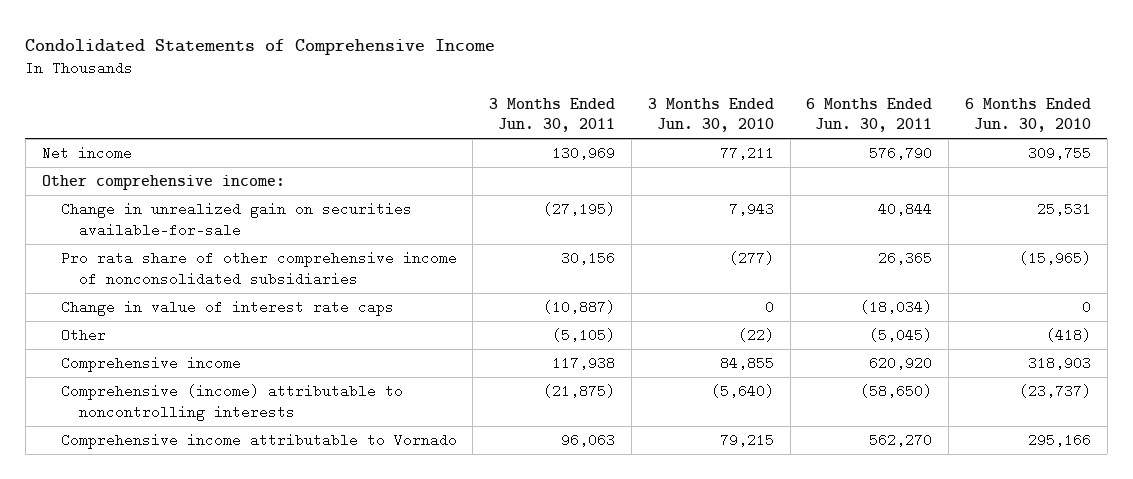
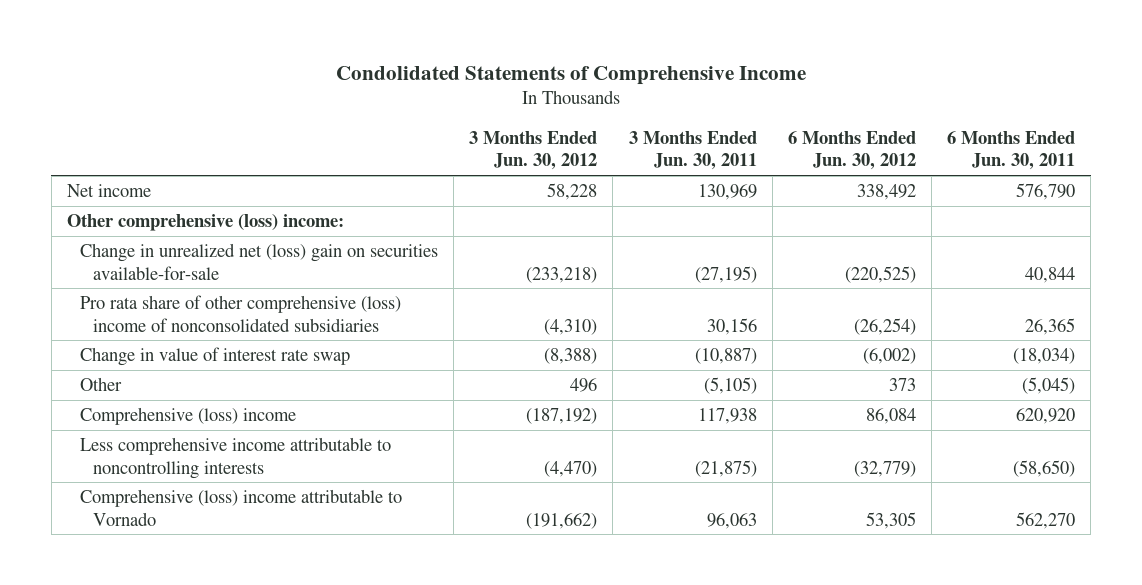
- | 3 Months Ended Jun. 30, 2011 | 3 Months Ended Jun. 30, 2010 | 6 Months Ended Jun. 30, 2011 | 6 Months Ended Jun. 30, 2010
+ | 3 Months Ended Jun. 30, 2012 | 3 Months Ended Jun. 30, 2011 | 6 Months Ended Jun. 30, 2012 | 6 Months Ended Jun. 30, 2011
- Other comprehensive income:
- Change in unrealized gain on securities available-for-sale | (27,195) | 7,943 | 40,844 | 25,531
- Pro rata share of other comprehensive income of nonconsolidated subsidiaries | 30,156 | (277) | 26,365 | (15,965)
- Change in value of interest rate caps | (10,887) | 0 | (18,034) | 0
+ Other comprehensive (loss) income:
+ Change in unrealized net (loss) gain on securities available-for-sale | (233,218) | (27,195) | (220,525) | 40,844
+ Pro rata share of other comprehensive (loss) income of nonconsolidated subsidiaries | (4,310) | 30,156 | (26,254) | 26,365
+ Change in value of interest rate swap | (8,388) | (10,887) | (6,002) | (18,034)
- Comprehensive income | 117,938 | 84,855 | 620,920 | 318,903
- Comprehensive (income) attributable to noncontrolling interests | (21,875) | (5,640) | (58,650) | (23,737)
- Comprehensive income attributable to Vornado | 96,063 | 79,215 | 562,270 | 295,166
+ Comprehensive (loss) income | (187,192) | 117,938 | 86,084 | 620,920
+ Less comprehensive income attributable to noncontrolling interests | (4,470) | (21,875) | (32,779) | (58,650)
+ Comprehensive (loss) income attributable to Vornado | (191,662) | 96,063 | 53,305 | 562,270

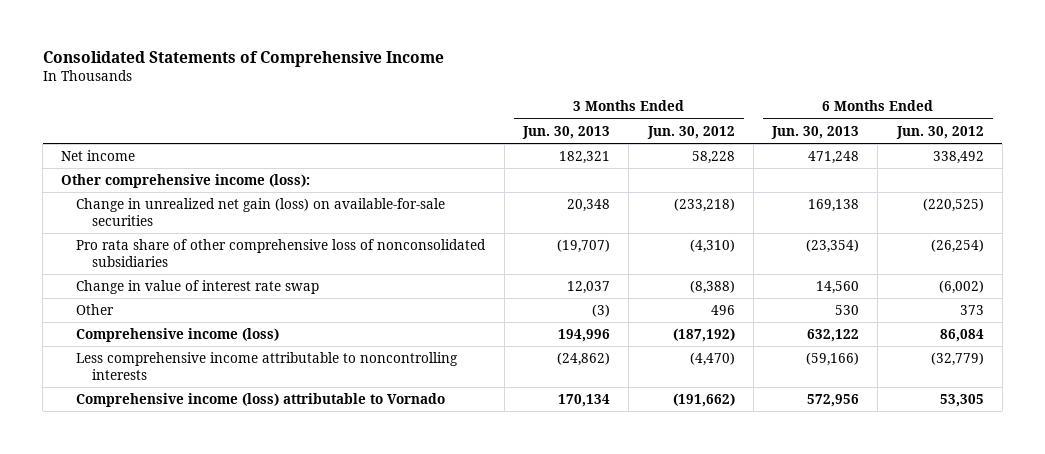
- Condolidated Statements of Comprehensive Income
+ Consolidated Statements of Comprehensive Income
- | 3 Months Ended Jun. 30, 2012 | 3 Months Ended Jun. 30, 2011 | 6 Months Ended Jun. 30, 2012 | 6 Months Ended Jun. 30, 2011
+ | 3 Months Ended Jun. 30, 2013 | 3 Months Ended Jun. 30, 2012 | 6 Months Ended Jun. 30, 2013 | 6 Months Ended Jun. 30, 2012
- Other comprehensive (loss) income:
- Change in unrealized net (loss) gain on securities available-for-sale | (233,218) | (27,195) | (220,525) | 40,844
- Pro rata share of other comprehensive (loss) income of nonconsolidated subsidiaries | (4,310) | 30,156 | (26,254) | 26,365
+ Other comprehensive income (loss):
+ Change in unrealized net gain (loss) on available-for-sale securities | 20,348 | (233,218) | 169,138 | (220,525)
+ Pro rata share of other comprehensive loss of nonconsolidated subsidiaries | (19,707) | (4,310) | (23,354) | (26,254)
- Comprehensive (loss) income | (187,192) | 117,938 | 86,084 | 620,920
+ Comprehensive income (loss) | 194,996 | (187,192) | 632,122 | 86,084
- Comprehensive (loss) income attributable to Vornado | (191,662) | 96,063 | 53,305 | 562,270
+ Comprehensive income (loss) attributable to Vornado | 170,134 | (191,662) | 572,956 | 53,305

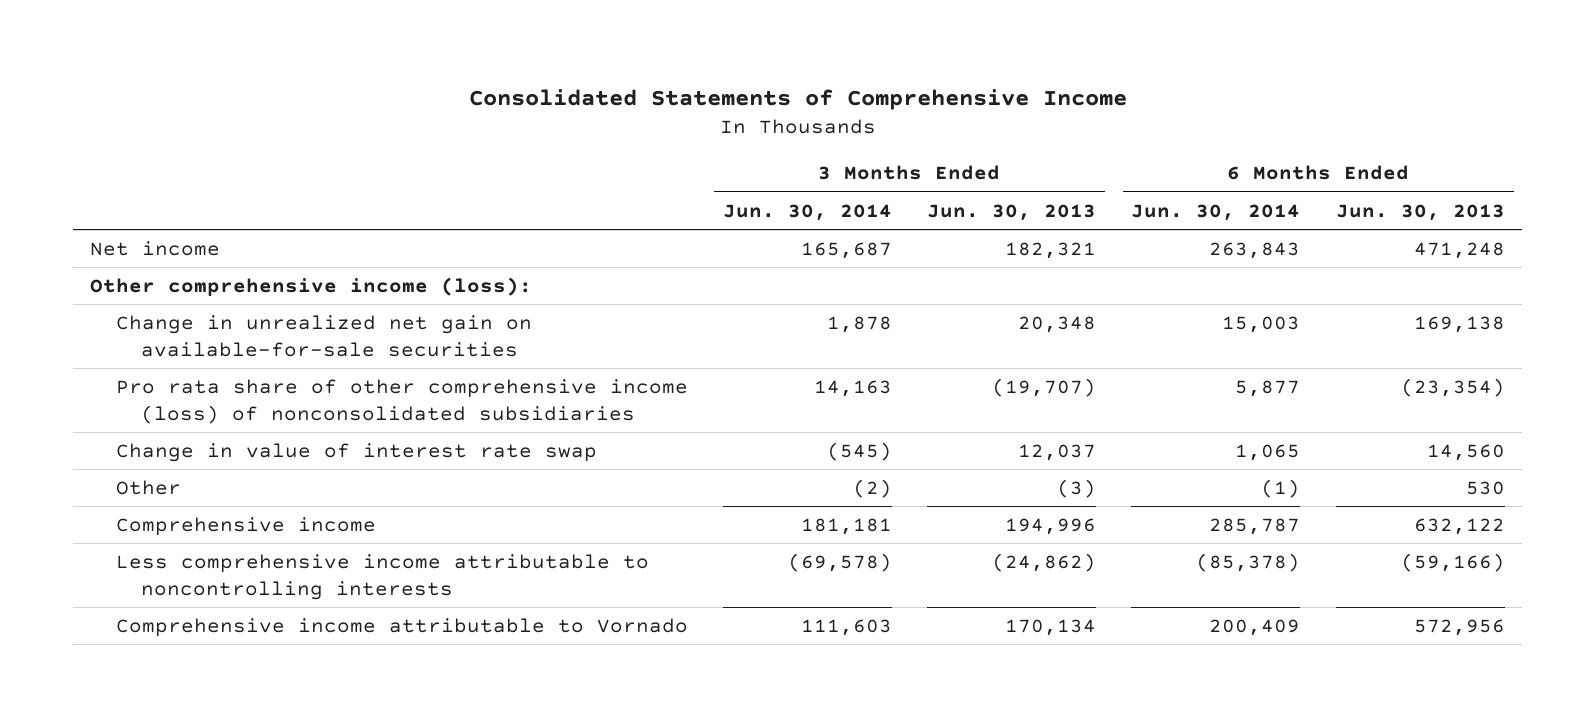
- | 3 Months Ended Jun. 30, 2013 | 3 Months Ended Jun. 30, 2012 | 6 Months Ended Jun. 30, 2013 | 6 Months Ended Jun. 30, 2012
+ | 3 Months Ended Jun. 30, 2014 | 3 Months Ended Jun. 30, 2013 | 6 Months Ended Jun. 30, 2014 | 6 Months Ended Jun. 30, 2013
- Change in unrealized net gain (loss) on available-for-sale securities | 20,348 | (233,218) | 169,138 | (220,525)
- Pro rata share of other comprehensive loss of nonconsolidated subsidiaries | (19,707) | (4,310) | (23,354) | (26,254)
+ Change in unrealized net gain on available-for-sale securities | 1,878 | 20,348 | 15,003 | 169,138
+ Pro rata share of other comprehensive income (loss) of nonconsolidated subsidiaries | 14,163 | (19,707) | 5,877 | (23,354)
- Comprehensive income (loss) | 194,996 | (187,192) | 632,122 | 86,084
+ Comprehensive income | 181,181 | 194,996 | 285,787 | 632,122
- Comprehensive income (loss) attributable to Vornado | 170,134 | (191,662) | 572,956 | 53,305
+ Comprehensive income attributable to Vornado | 111,603 | 170,134 | 200,409 | 572,956

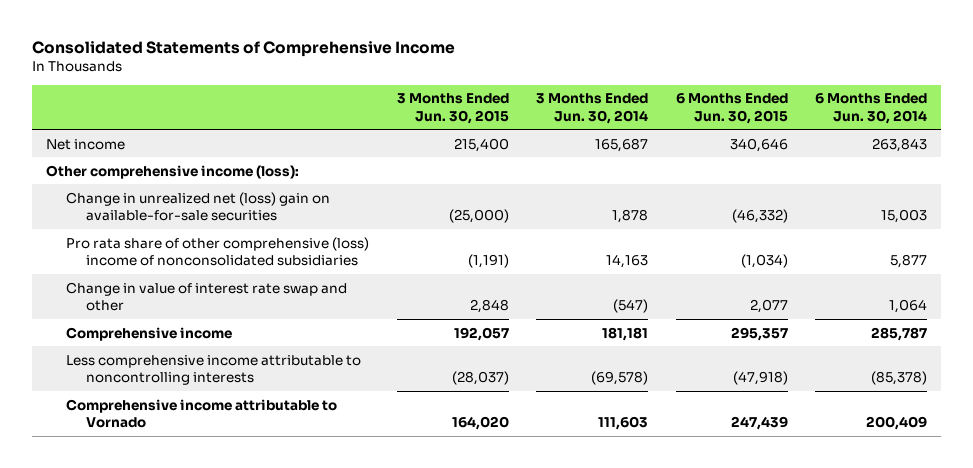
- | 3 Months Ended Jun. 30, 2014 | 3 Months Ended Jun. 30, 2013 | 6 Months Ended Jun. 30, 2014 | 6 Months Ended Jun. 30, 2013
+ | 3 Months Ended Jun. 30, 2015 | 3 Months Ended Jun. 30, 2014 | 6 Months Ended Jun. 30, 2015 | 6 Months Ended Jun. 30, 2014
- Change in unrealized net gain on available-for-sale securities | 1,878 | 20,348 | 15,003 | 169,138
- Pro rata share of other comprehensive income (loss) of nonconsolidated subsidiaries | 14,163 | (19,707) | 5,877 | (23,354)
- Change in value of interest rate swap | (545) | 12,037 | 1,065 | 14,560
- Other | (2) | (3) | (1) | 530
+ Change in unrealized net (loss) gain on available-for-sale securities | (25,000) | 1,878 | (46,332) | 15,003
+ Pro rata share of other comprehensive (loss) income of nonconsolidated subsidiaries | (1,191) | 14,163 | (1,034) | 5,877
+ Change in value of interest rate swap and other | 2,848 | (547) | 2,077 | 1,064

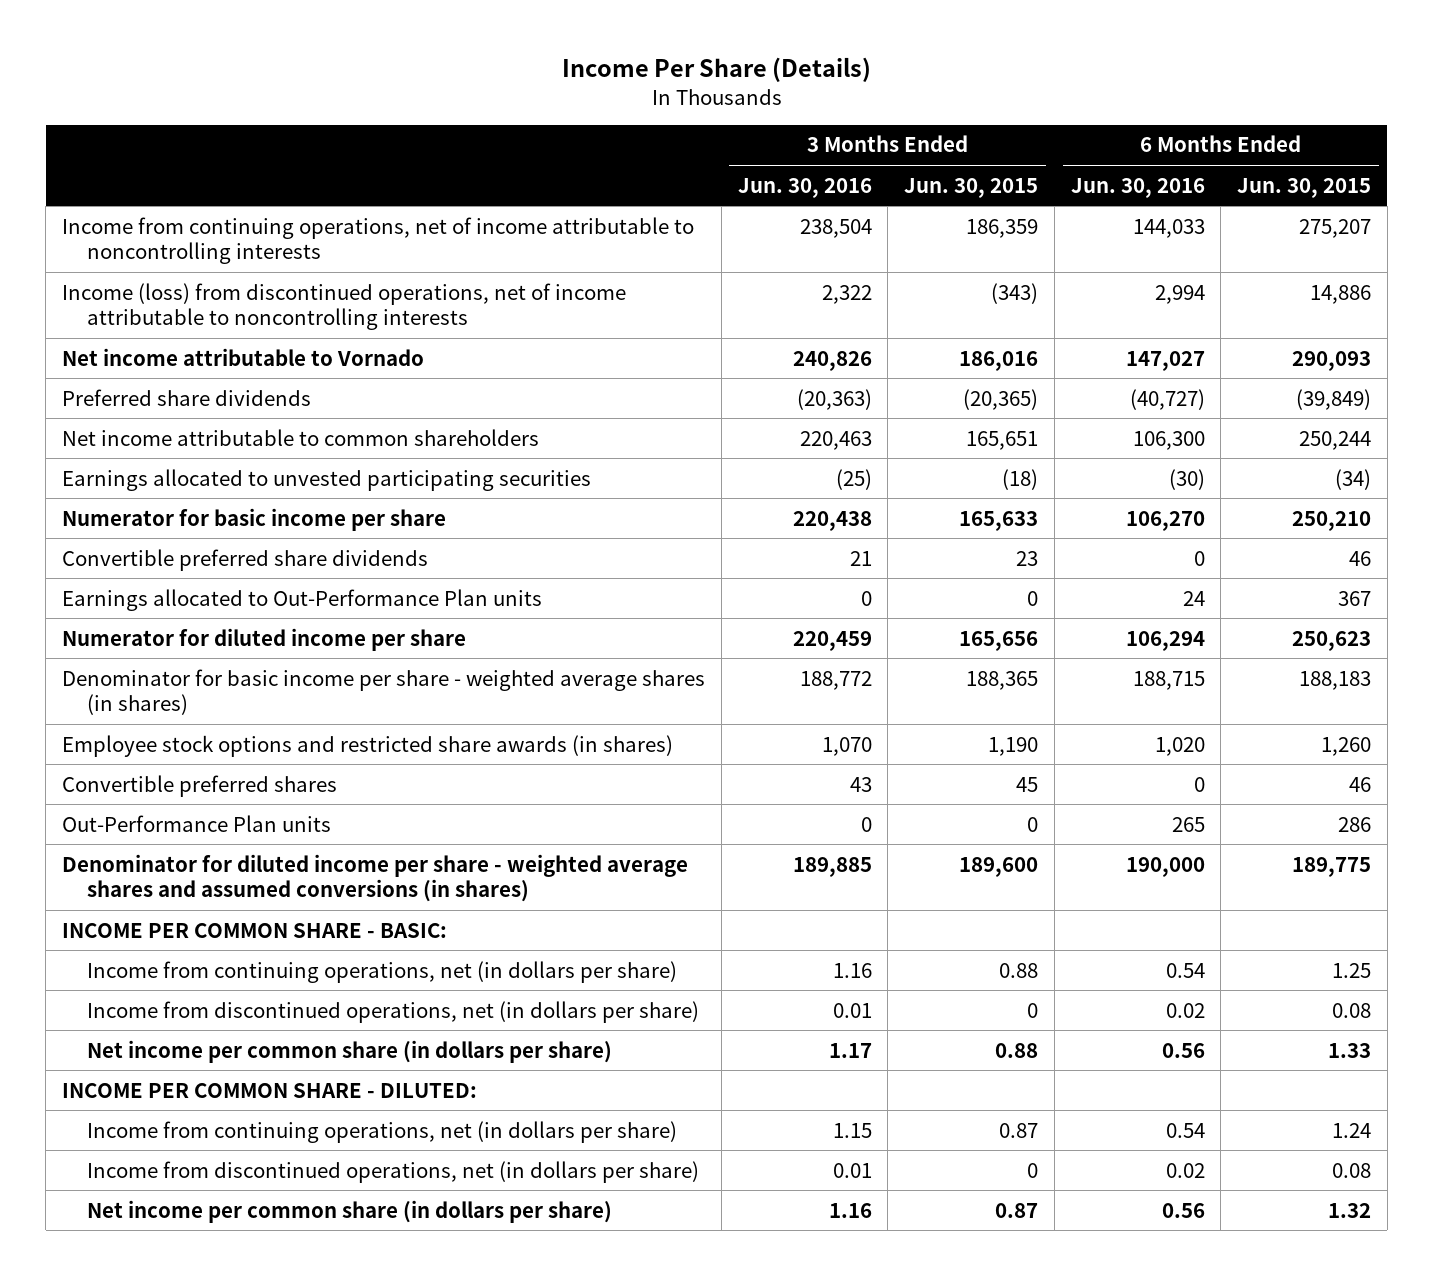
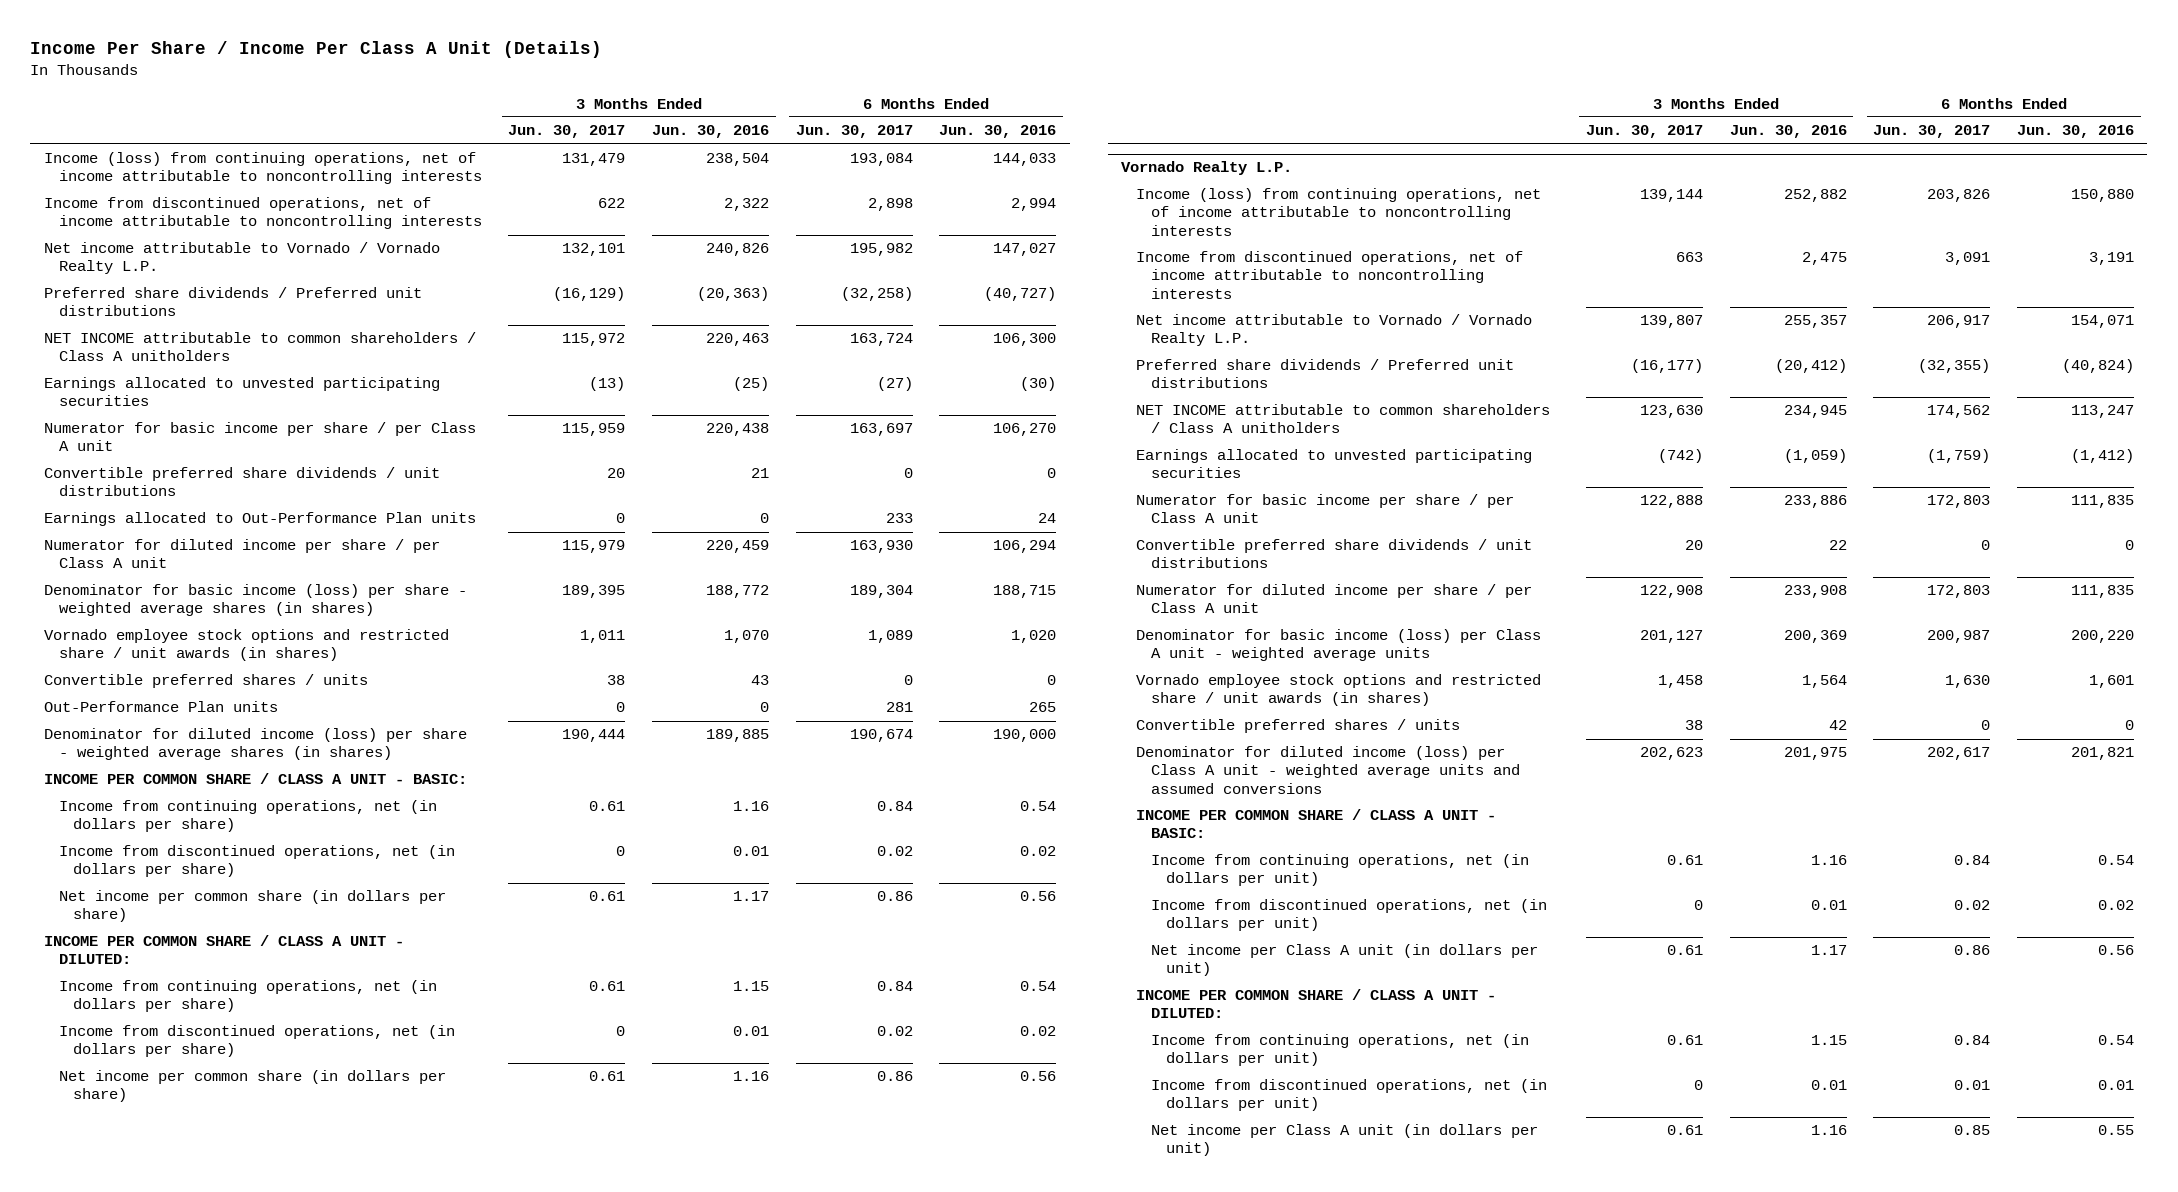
- Income Per Share (Details)
+ Income Per Share / Income Per Class A Unit (Details)
- | 3 Months Ended Jun. 30, 2016 | 3 Months Ended Jun. 30, 2015 | 6 Months Ended Jun. 30, 2016 | 6 Months Ended Jun. 30, 2015
+ | 3 Months Ended Jun. 30, 2017 | 3 Months Ended Jun. 30, 2016 | 6 Months Ended Jun. 30, 2017 | 6 Months Ended Jun. 30, 2016
- Income from continuing operations, net of income attributable to noncontrolling interests | 238,504 | 186,359 | 144,033 | 275,207
- Income (loss) from discontinued operations, net of income attributable to noncontrolling interests | 2,322 | (343) | 2,994 | 14,886
- Net income attributable to Vornado | 240,826 | 186,016 | 147,027 | 290,093
- Preferred share dividends | (20,363) | (20,365) | (40,727) | (39,849)
- Net income attributable to common shareholders | 220,463 | 165,651 | 106,300 | 250,244
+ Income (loss) from continuing operations, net of income attributable to noncontrolling interests | 131,479 | 238,504 | 193,084 | 144,033
+ Income from discontinued operations, net of income attributable to noncontrolling interests | 622 | 2,322 | 2,898 | 2,994
+ Net income attributable to Vornado / Vornado Realty L.P. | 132,101 | 240,826 | 195,982 | 147,027
+ Preferred share dividends / Preferred unit distributions | (16,129) | (20,363) | (32,258) | (40,727)
+ NET INCOME attributable to common shareholders / Class A unitholders | 115,972 | 220,463 | 163,724 | 106,300
- Numerator for basic income per share | 220,438 | 165,633 | 106,270 | 250,210
- Convertible preferred share dividends | 21 | 23 | 0 | 46
+ Numerator for basic income per share / per Class A unit | 115,959 | 220,438 | 163,697 | 106,270
+ Convertible preferred share dividends / unit distributions | 20 | 21 | 0 | 0
- Numerator for diluted income per share | 220,459 | 165,656 | 106,294 | 250,623
- Denominator for basic income per share - weighted average shares (in shares) | 188,772 | 188,365 | 188,715 | 188,183
- Employee stock options and restricted share awards (in shares) | 1,070 | 1,190 | 1,020 | 1,260
- Convertible preferred shares | 43 | 45 | 0 | 46
+ Numerator for diluted income per share / per Class A unit | 115,979 | 220,459 | 163,930 | 106,294
+ Denominator for basic income (loss) per share - weighted average shares (in shares) | 189,395 | 188,772 | 189,304 | 188,715
+ Vornado employee stock options and restricted share / unit awards (in shares) | 1,011 | 1,070 | 1,089 | 1,020
+ Convertible preferred shares / units | 38 | 43 | 0 | 0
- Denominator for diluted income per share - weighted average shares and assumed conversions (in shares) | 189,885 | 189,600 | 190,000 | 189,775
- INCOME PER COMMON SHARE - BASIC:
+ Denominator for diluted income (loss) per share - weighted average shares (in shares) | 190,444 | 189,885 | 190,674 | 190,000
+ INCOME PER COMMON SHARE / CLASS A UNIT - BASIC:
- INCOME PER COMMON SHARE - DILUTED:
+ INCOME PER COMMON SHARE / CLASS A UNIT - DILUTED:
+ Vornado Realty L.P.
+ Income (loss) from continuing operations, net of income attributable to noncontrolling interests | 139,144 | 252,882 | 203,826 | 150,880
+ Income from discontinued operations, net of income attributable to noncontrolling interests | 663 | 2,475 | 3,091 | 3,191
+ Net income attributable to Vornado / Vornado Realty L.P. | 139,807 | 255,357 | 206,917 | 154,071
+ Preferred share dividends / Preferred unit distributions | (16,177) | (20,412) | (32,355) | (40,824)
+ NET INCOME attributable to common shareholders / Class A unitholders | 123,630 | 234,945 | 174,562 | 113,247
+ Earnings allocated to unvested participating securities | (742) | (1,059) | (1,759) | (1,412)
+ Numerator for basic income per share / per Class A unit | 122,888 | 233,886 | 172,803 | 111,835
+ Convertible preferred share dividends / unit distributions | 20 | 22 | 0 | 0
+ Numerator for diluted income per share / per Class A unit | 122,908 | 233,908 | 172,803 | 111,835
+ Denominator for basic income (loss) per Class A unit - weighted average units | 201,127 | 200,369 | 200,987 | 200,220
+ Vornado employee stock options and restricted share / unit awards (in shares) | 1,458 | 1,564 | 1,630 | 1,601
+ Convertible preferred shares / units | 38 | 42 | 0 | 0
+ Denominator for diluted income (loss) per Class A unit - weighted average units and assumed conversions | 202,623 | 201,975 | 202,617 | 201,821
+ INCOME PER COMMON SHARE / CLASS A UNIT - BASIC:
+ Income from continuing operations, net (in dollars per unit) | 0.61 | 1.16 | 0.84 | 0.54
+ Income from discontinued operations, net (in dollars per unit) | 0 | 0.01 | 0.02 | 0.02
+ Net income per Class A unit (in dollars per unit) | 0.61 | 1.17 | 0.86 | 0.56
+ INCOME PER COMMON SHARE / CLASS A UNIT - DILUTED:
+ Income from continuing operations, net (in dollars per unit) | 0.61 | 1.15 | 0.84 | 0.54
+ Income from discontinued operations, net (in dollars per unit) | 0 | 0.01 | 0.01 | 0.01
+ Net income per Class A unit (in dollars per unit) | 0.61 | 1.16 | 0.85 | 0.55

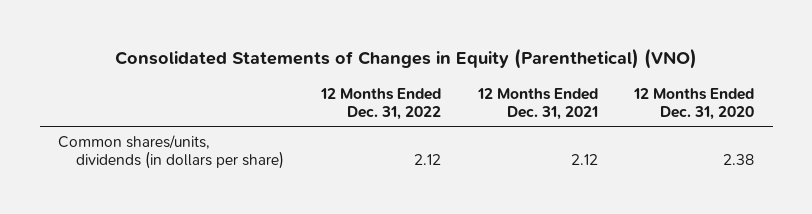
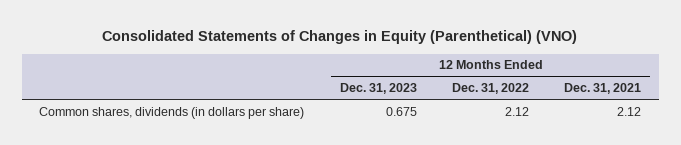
- | 12 Months Ended Dec. 31, 2022 | 12 Months Ended Dec. 31, 2021 | 12 Months Ended Dec. 31, 2020
+ | 12 Months Ended Dec. 31, 2023 | 12 Months Ended Dec. 31, 2022 | 12 Months Ended Dec. 31, 2021
- Common shares/units, dividends (in dollars per share) | 2.12 | 2.12 | 2.38
+ Common shares, dividends (in dollars per share) | 0.675 | 2.12 | 2.12

